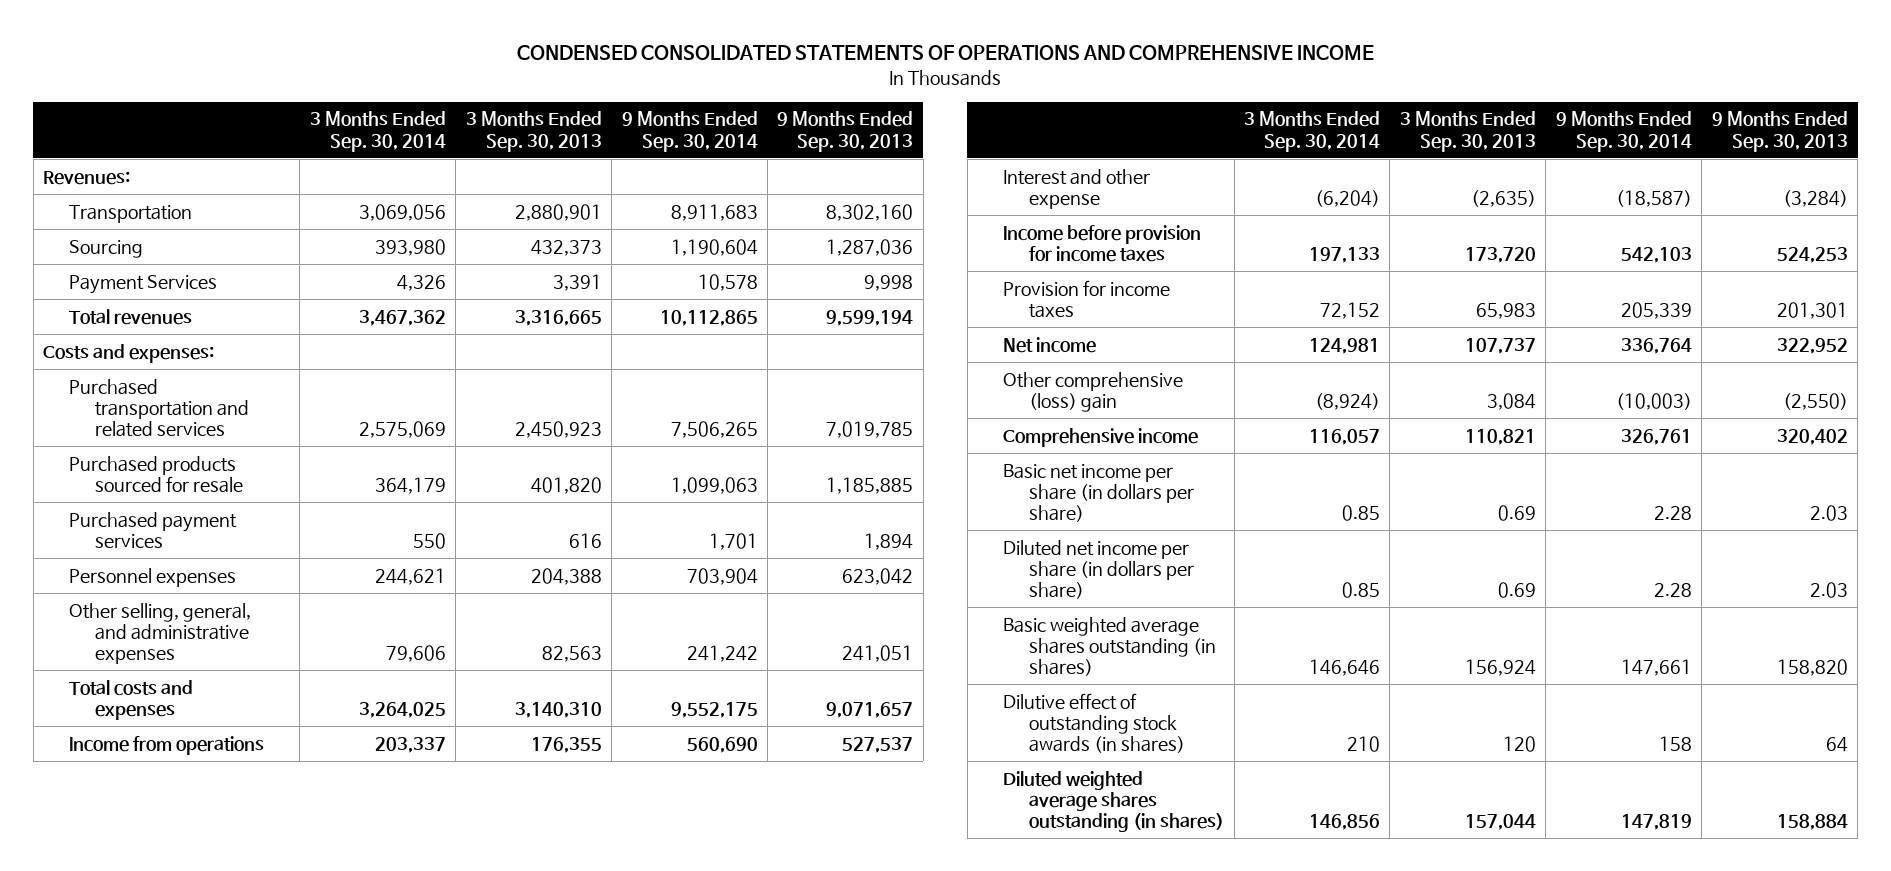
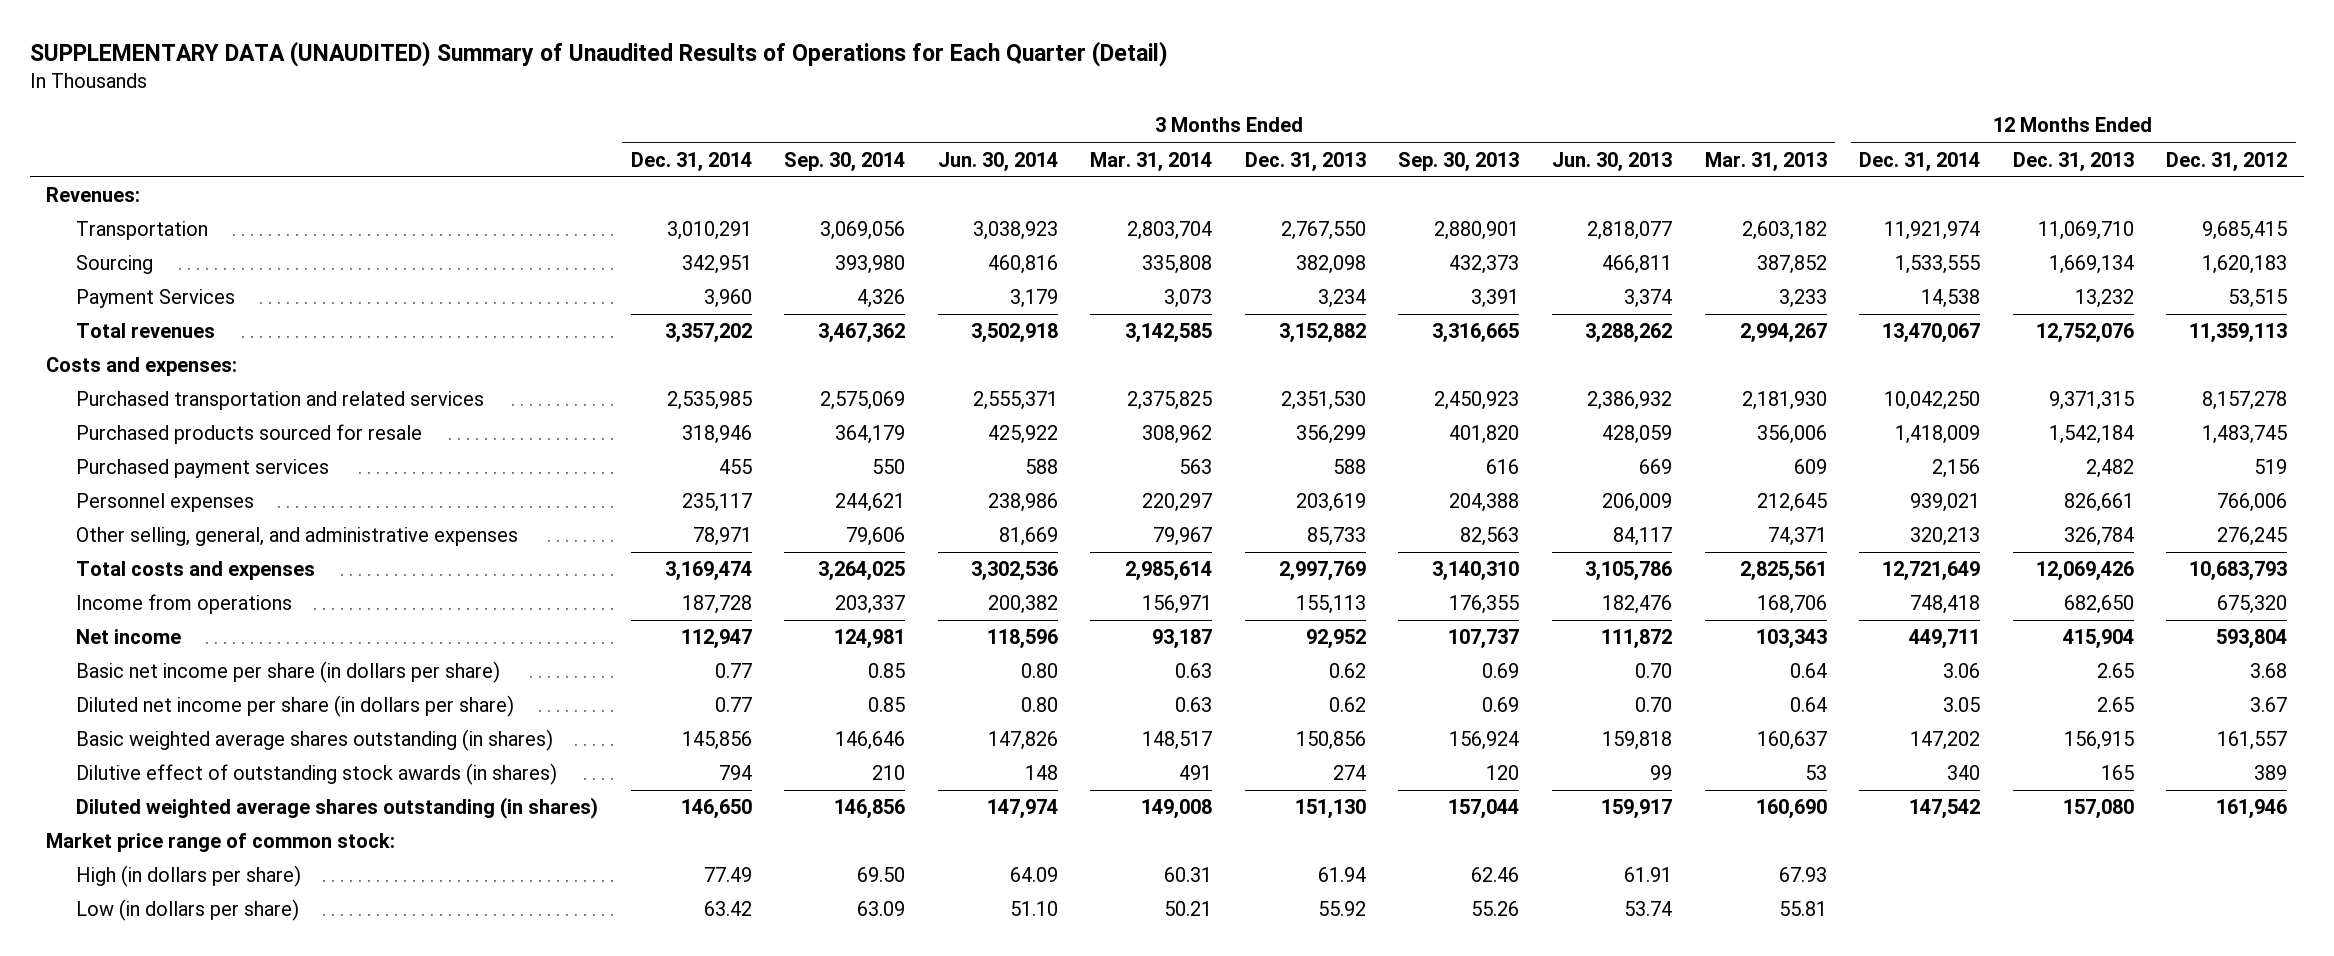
- CONDENSED CONSOLIDATED STATEMENTS OF OPERATIONS AND COMPREHENSIVE INCOME
+ SUPPLEMENTARY DATA (UNAUDITED) Summary of Unaudited Results of Operations for Each Quarter (Detail)
- | 3 Months Ended Sep. 30, 2014 | 3 Months Ended Sep. 30, 2013 | 9 Months Ended Sep. 30, 2014 | 9 Months Ended Sep. 30, 2013
+ | 3 Months Ended Dec. 31, 2014 | 3 Months Ended Sep. 30, 2014 | 3 Months Ended Jun. 30, 2014 | 3 Months Ended Mar. 31, 2014 | 3 Months Ended Dec. 31, 2013 | 3 Months Ended Sep. 30, 2013 | 3 Months Ended Jun. 30, 2013 | 3 Months Ended Mar. 31, 2013 | 12 Months Ended Dec. 31, 2014 | 12 Months Ended Dec. 31, 2013 | 12 Months Ended Dec. 31, 2012
- Interest and other expense | (6,204) | (2,635) | (18,587) | (3,284)
- Income before provision for income taxes | 197,133 | 173,720 | 542,103 | 524,253
- Provision for income taxes | 72,152 | 65,983 | 205,339 | 201,301
- Other comprehensive (loss) gain | (8,924) | 3,084 | (10,003) | (2,550)
- Comprehensive income | 116,057 | 110,821 | 326,761 | 320,402
+ Market price range of common stock:
+ High (in dollars per share) | 77.49 | 69.50 | 64.09 | 60.31 | 61.94 | 62.46 | 61.91 | 67.93 | | |
+ Low (in dollars per share) | 63.42 | 63.09 | 51.10 | 50.21 | 55.92 | 55.26 | 53.74 | 55.81 | | |

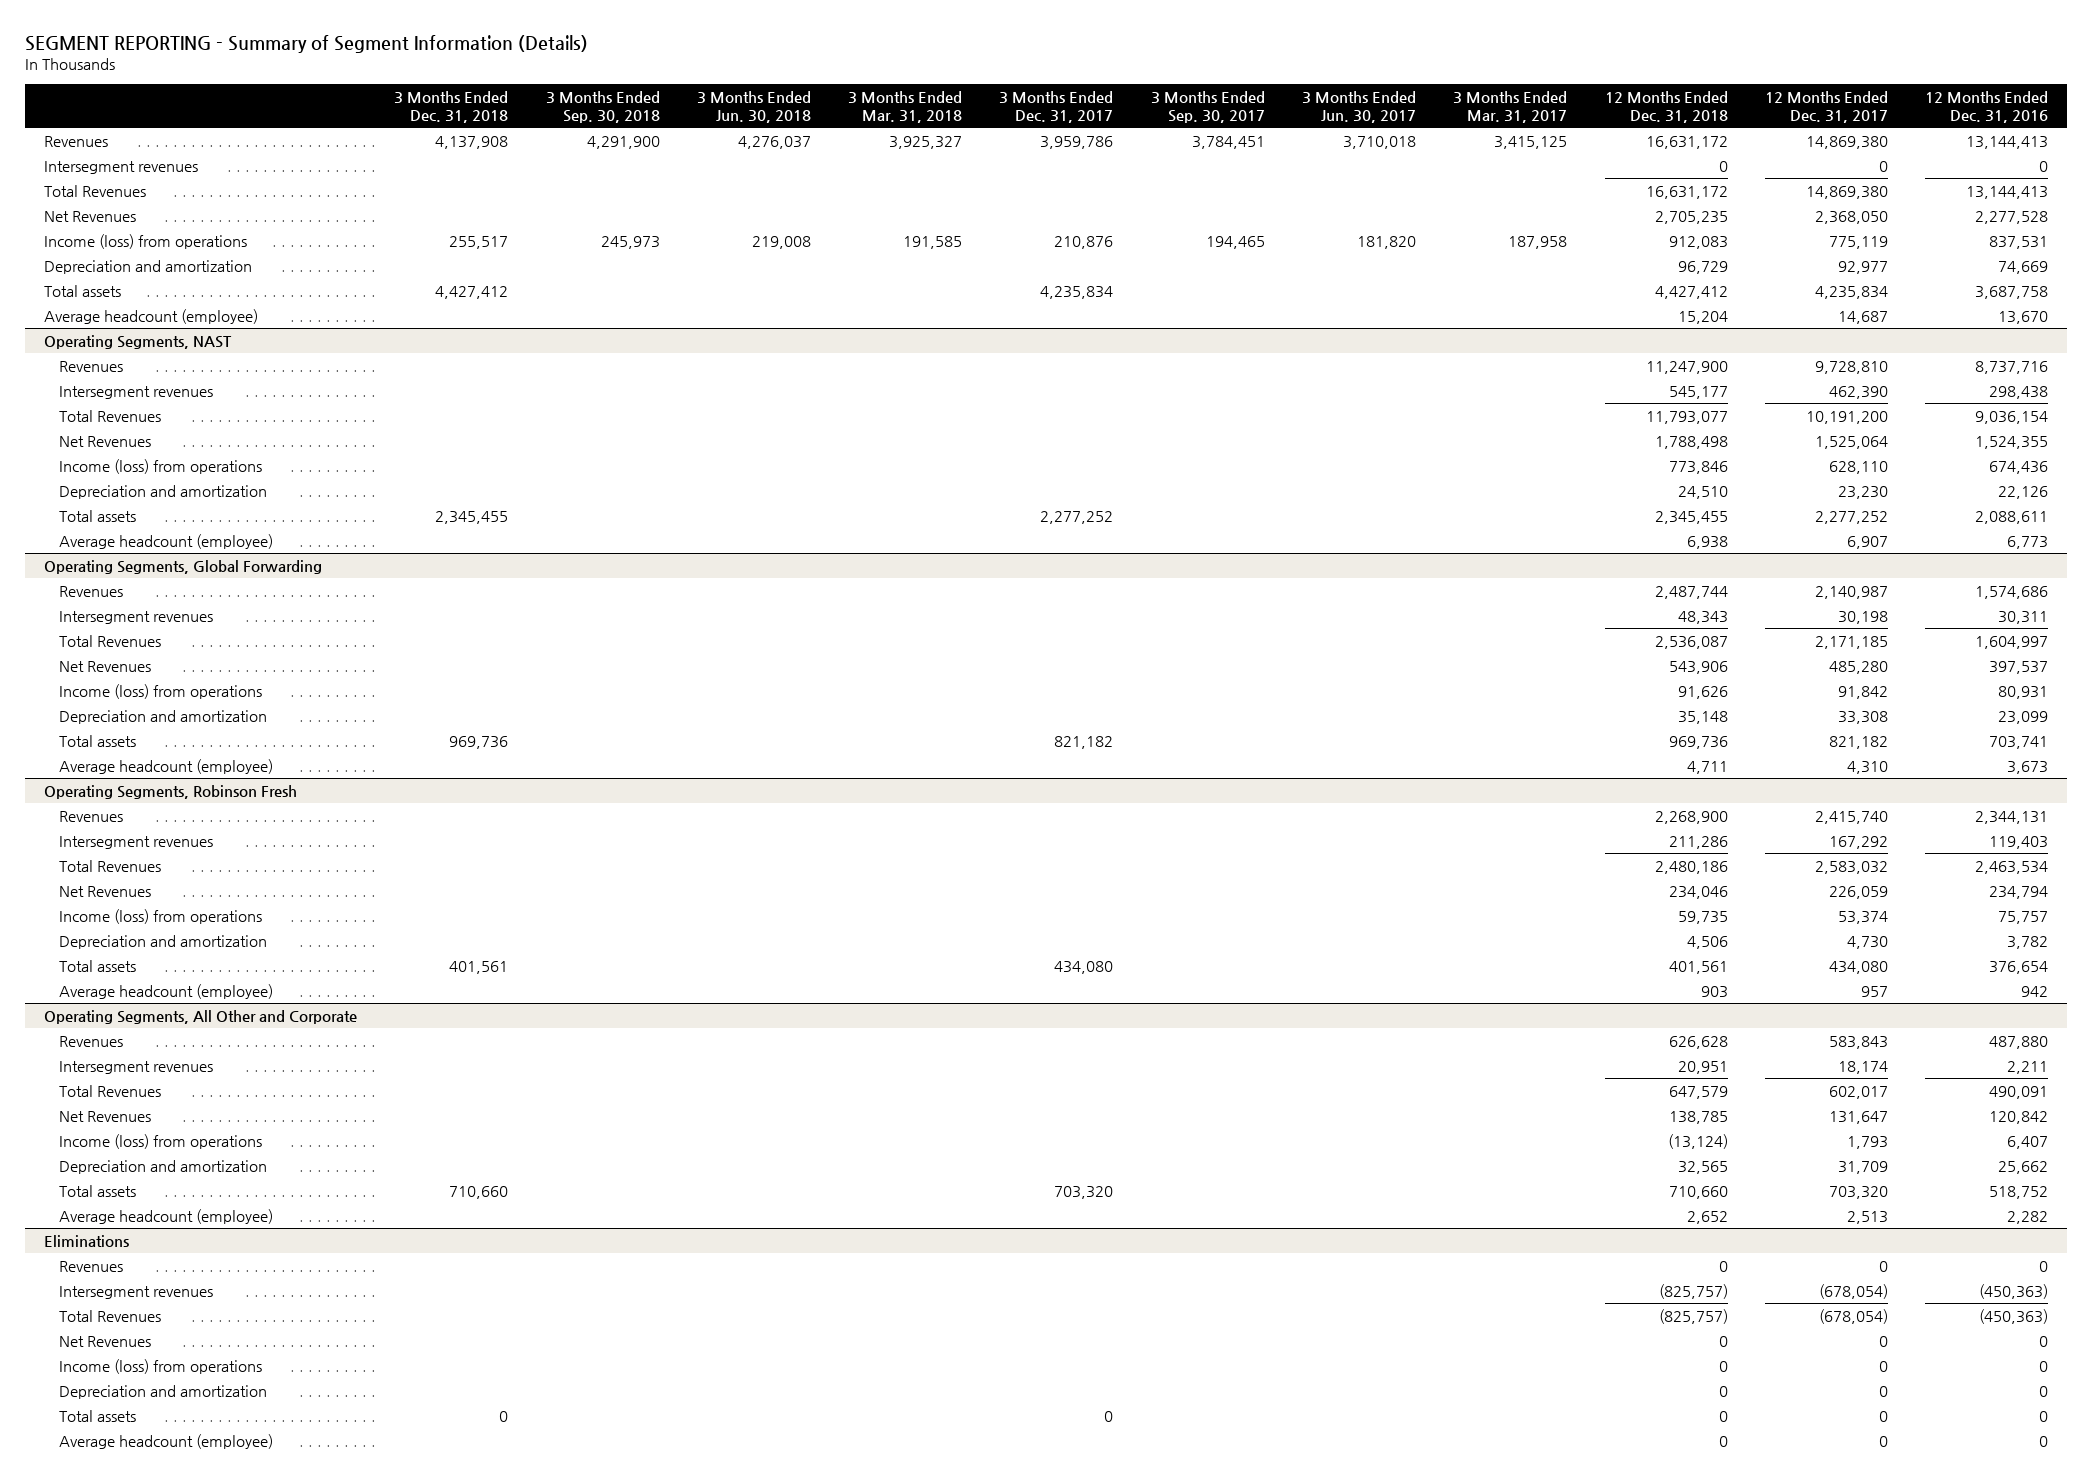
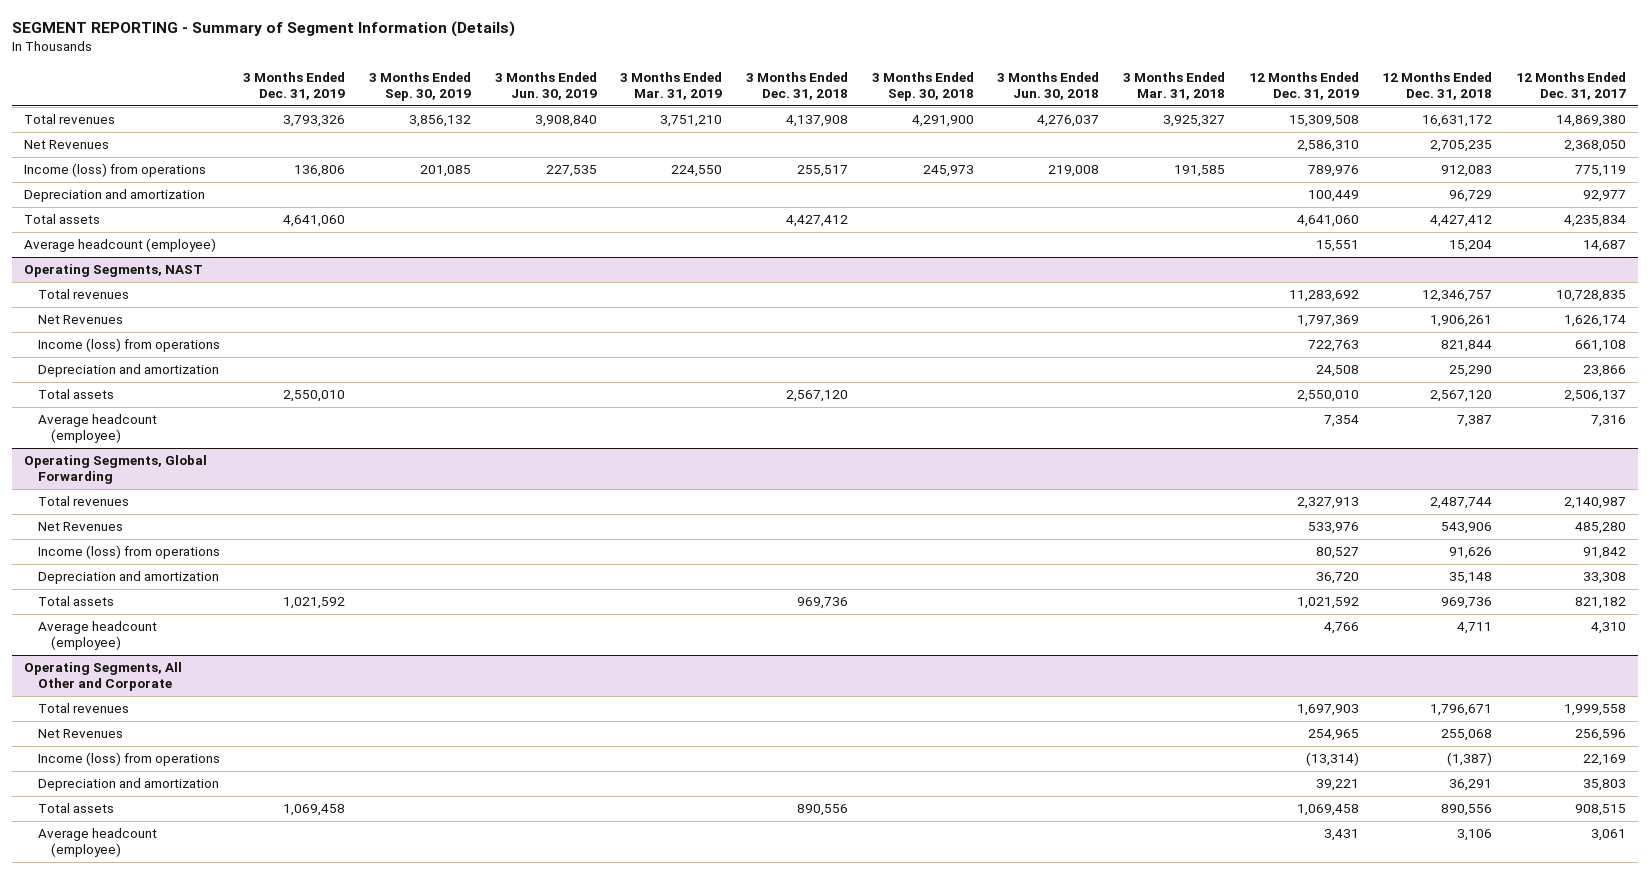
- | 3 Months Ended Dec. 31, 2018 | 3 Months Ended Sep. 30, 2018 | 3 Months Ended Jun. 30, 2018 | 3 Months Ended Mar. 31, 2018 | 3 Months Ended Dec. 31, 2017 | 3 Months Ended Sep. 30, 2017 | 3 Months Ended Jun. 30, 2017 | 3 Months Ended Mar. 31, 2017 | 12 Months Ended Dec. 31, 2018 | 12 Months Ended Dec. 31, 2017 | 12 Months Ended Dec. 31, 2016
+ | 3 Months Ended Dec. 31, 2019 | 3 Months Ended Sep. 30, 2019 | 3 Months Ended Jun. 30, 2019 | 3 Months Ended Mar. 31, 2019 | 3 Months Ended Dec. 31, 2018 | 3 Months Ended Sep. 30, 2018 | 3 Months Ended Jun. 30, 2018 | 3 Months Ended Mar. 31, 2018 | 12 Months Ended Dec. 31, 2019 | 12 Months Ended Dec. 31, 2018 | 12 Months Ended Dec. 31, 2017
- Revenues | 4,137,908 | 4,291,900 | 4,276,037 | 3,925,327 | 3,959,786 | 3,784,451 | 3,710,018 | 3,415,125 | 16,631,172 | 14,869,380 | 13,144,413
- Intersegment revenues | | | | | | | | | 0 | 0 | 0
- Total Revenues | | | | | | | | | 16,631,172 | 14,869,380 | 13,144,413
+ Total revenues | 3,793,326 | 3,856,132 | 3,908,840 | 3,751,210 | 4,137,908 | 4,291,900 | 4,276,037 | 3,925,327 | 15,309,508 | 16,631,172 | 14,869,380
@ Operating Segments, NAST
- Revenues | | | | | | | | | 11,247,900 | 9,728,810 | 8,737,716
- Intersegment revenues | | | | | | | | | 545,177 | 462,390 | 298,438
- Total Revenues | | | | | | | | | 11,793,077 | 10,191,200 | 9,036,154
- Net Revenues | | | | | | | | | 1,788,498 | 1,525,064 | 1,524,355
- Income (loss) from operations | | | | | | | | | 773,846 | 628,110 | 674,436
- Depreciation and amortization | | | | | | | | | 24,510 | 23,230 | 22,126
- Total assets | 2,345,455 | | | | 2,277,252 | | | | 2,345,455 | 2,277,252 | 2,088,611
- Average headcount (employee) | | | | | | | | | 6,938 | 6,907 | 6,773
+ Total revenues | | | | | | | | | 11,283,692 | 12,346,757 | 10,728,835
+ Net Revenues | | | | | | | | | 1,797,369 | 1,906,261 | 1,626,174
+ Income (loss) from operations | | | | | | | | | 722,763 | 821,844 | 661,108
+ Depreciation and amortization | | | | | | | | | 24,508 | 25,290 | 23,866
+ Total assets | 2,550,010 | | | | 2,567,120 | | | | 2,550,010 | 2,567,120 | 2,506,137
+ Average headcount (employee) | | | | | | | | | 7,354 | 7,387 | 7,316
@ Operating Segments, Global Forwarding
- Revenues | | | | | | | | | 2,487,744 | 2,140,987 | 1,574,686
- Intersegment revenues | | | | | | | | | 48,343 | 30,198 | 30,311
- Total Revenues | | | | | | | | | 2,536,087 | 2,171,185 | 1,604,997
+ Total revenues | | | | | | | | | 2,327,913 | 2,487,744 | 2,140,987
- Operating Segments, Robinson Fresh
- Revenues | | | | | | | | | 2,268,900 | 2,415,740 | 2,344,131
- Intersegment revenues | | | | | | | | | 211,286 | 167,292 | 119,403
- Total Revenues | | | | | | | | | 2,480,186 | 2,583,032 | 2,463,534
- Net Revenues | | | | | | | | | 234,046 | 226,059 | 234,794
- Income (loss) from operations | | | | | | | | | 59,735 | 53,374 | 75,757
- Depreciation and amortization | | | | | | | | | 4,506 | 4,730 | 3,782
- Total assets | 401,561 | | | | 434,080 | | | | 401,561 | 434,080 | 376,654
- Average headcount (employee) | | | | | | | | | 903 | 957 | 942
@ Operating Segments, All Other and Corporate
- Revenues | | | | | | | | | 626,628 | 583,843 | 487,880
- Intersegment revenues | | | | | | | | | 20,951 | 18,174 | 2,211
- Total Revenues | | | | | | | | | 647,579 | 602,017 | 490,091
- Net Revenues | | | | | | | | | 138,785 | 131,647 | 120,842
- Income (loss) from operations | | | | | | | | | (13,124) | 1,793 | 6,407
- Depreciation and amortization | | | | | | | | | 32,565 | 31,709 | 25,662
- Total assets | 710,660 | | | | 703,320 | | | | 710,660 | 703,320 | 518,752
- Average headcount (employee) | | | | | | | | | 2,652 | 2,513 | 2,282
- Eliminations
- Revenues | | | | | | | | | 0 | 0 | 0
- Intersegment revenues | | | | | | | | | (825,757) | (678,054) | (450,363)
- Total Revenues | | | | | | | | | (825,757) | (678,054) | (450,363)
- Net Revenues | | | | | | | | | 0 | 0 | 0
- Income (loss) from operations | | | | | | | | | 0 | 0 | 0
- Depreciation and amortization | | | | | | | | | 0 | 0 | 0
- Total assets | 0 | | | | 0 | | | | 0 | 0 | 0
- Average headcount (employee) | | | | | | | | | 0 | 0 | 0
@ Operating Segments, All Other and Corporate
+ Total revenues | | | | | | | | | 1,697,903 | 1,796,671 | 1,999,558
+ Net Revenues | | | | | | | | | 254,965 | 255,068 | 256,596
+ Income (loss) from operations | | | | | | | | | (13,314) | (1,387) | 22,169
+ Depreciation and amortization | | | | | | | | | 39,221 | 36,291 | 35,803
+ Total assets | 1,069,458 | | | | 890,556 | | | | 1,069,458 | 890,556 | 908,515
+ Average headcount (employee) | | | | | | | | | 3,431 | 3,106 | 3,061

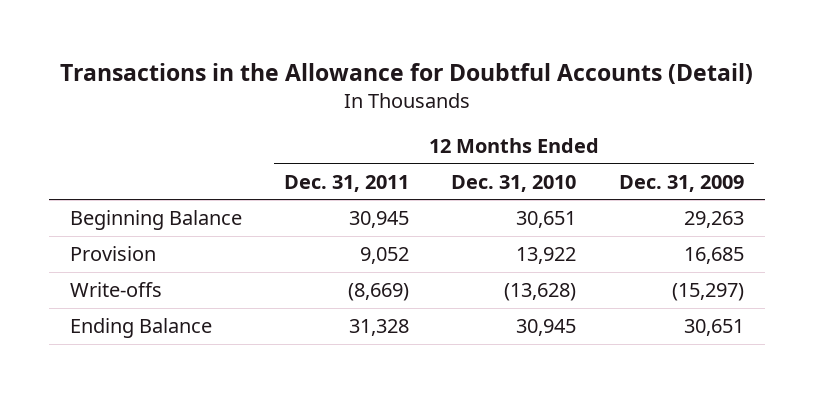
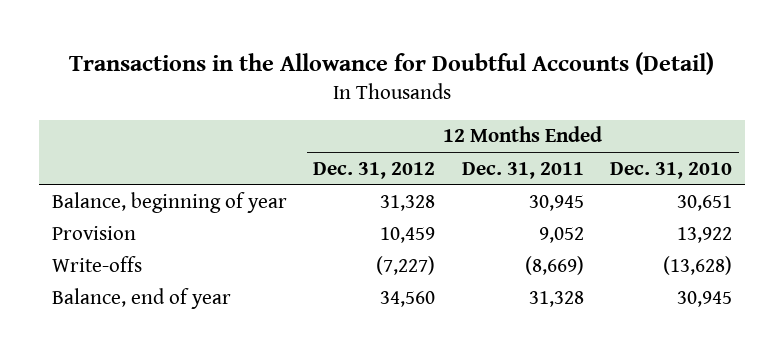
- | 12 Months Ended Dec. 31, 2011 | 12 Months Ended Dec. 31, 2010 | 12 Months Ended Dec. 31, 2009
+ | 12 Months Ended Dec. 31, 2012 | 12 Months Ended Dec. 31, 2011 | 12 Months Ended Dec. 31, 2010
- Beginning Balance | 30,945 | 30,651 | 29,263
+ Balance, beginning of year | 31,328 | 30,945 | 30,651
- Ending Balance | 31,328 | 30,945 | 30,651
+ Balance, end of year | 34,560 | 31,328 | 30,945

